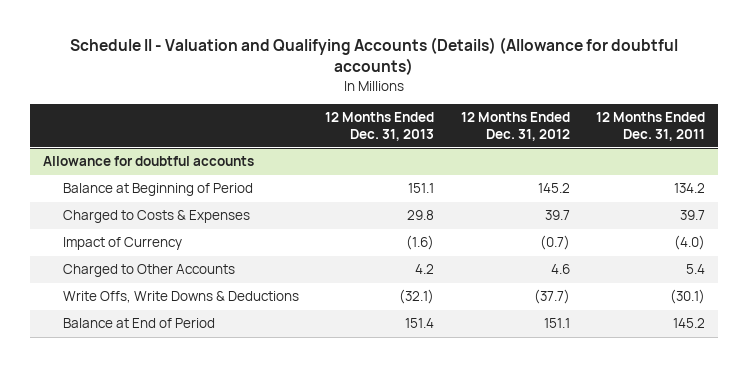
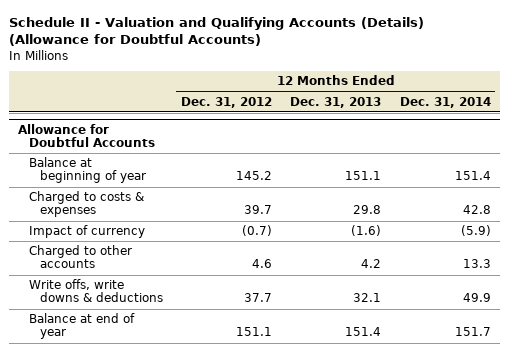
- Schedule II - Valuation and Qualifying Accounts (Details) (Allowance for doubtful accounts)
+ Schedule II - Valuation and Qualifying Accounts (Details) (Allowance for Doubtful Accounts)
- | 12 Months Ended Dec. 31, 2013 | 12 Months Ended Dec. 31, 2012 | 12 Months Ended Dec. 31, 2011
+ | 12 Months Ended Dec. 31, 2012 | 12 Months Ended Dec. 31, 2013 | 12 Months Ended Dec. 31, 2014
- Allowance for doubtful accounts
- Balance at Beginning of Period | 151.1 | 145.2 | 134.2
- Charged to Costs & Expenses | 29.8 | 39.7 | 39.7
- Impact of Currency | (1.6) | (0.7) | (4.0)
- Charged to Other Accounts | 4.2 | 4.6 | 5.4
- Write Offs, Write Downs & Deductions | (32.1) | (37.7) | (30.1)
- Balance at End of Period | 151.4 | 151.1 | 145.2
+ Allowance for Doubtful Accounts
+ Balance at beginning of year | 145.2 | 151.1 | 151.4
+ Charged to costs & expenses | 39.7 | 29.8 | 42.8
+ Impact of currency | (0.7) | (1.6) | (5.9)
+ Charged to other accounts | 4.6 | 4.2 | 13.3
+ Write offs, write downs & deductions | 37.7 | 32.1 | 49.9
+ Balance at end of year | 151.1 | 151.4 | 151.7

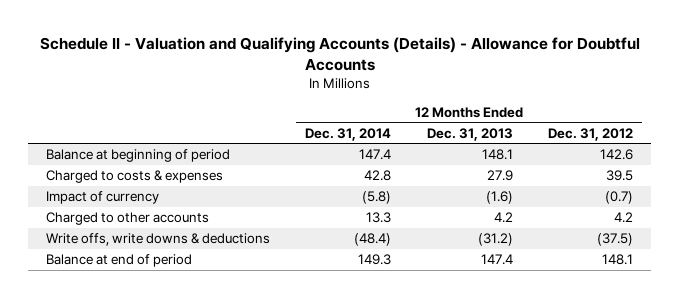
- Schedule II - Valuation and Qualifying Accounts (Details) (Allowance for Doubtful Accounts)
+ Schedule II - Valuation and Qualifying Accounts (Details) - Allowance for Doubtful Accounts
- | 12 Months Ended Dec. 31, 2012 | 12 Months Ended Dec. 31, 2013 | 12 Months Ended Dec. 31, 2014
+ | 12 Months Ended Dec. 31, 2014 | 12 Months Ended Dec. 31, 2013 | 12 Months Ended Dec. 31, 2012
- Allowance for Doubtful Accounts
- Balance at beginning of year | 145.2 | 151.1 | 151.4
- Charged to costs & expenses | 39.7 | 29.8 | 42.8
- Impact of currency | (0.7) | (1.6) | (5.9)
- Charged to other accounts | 4.6 | 4.2 | 13.3
- Write offs, write downs & deductions | 37.7 | 32.1 | 49.9
- Balance at end of year | 151.1 | 151.4 | 151.7
+ Balance at beginning of period | 147.4 | 148.1 | 142.6
+ Charged to costs & expenses | 42.8 | 27.9 | 39.5
+ Impact of currency | (5.8) | (1.6) | (0.7)
+ Charged to other accounts | 13.3 | 4.2 | 4.2
+ Write offs, write downs & deductions | (48.4) | (31.2) | (37.5)
+ Balance at end of period | 149.3 | 147.4 | 148.1

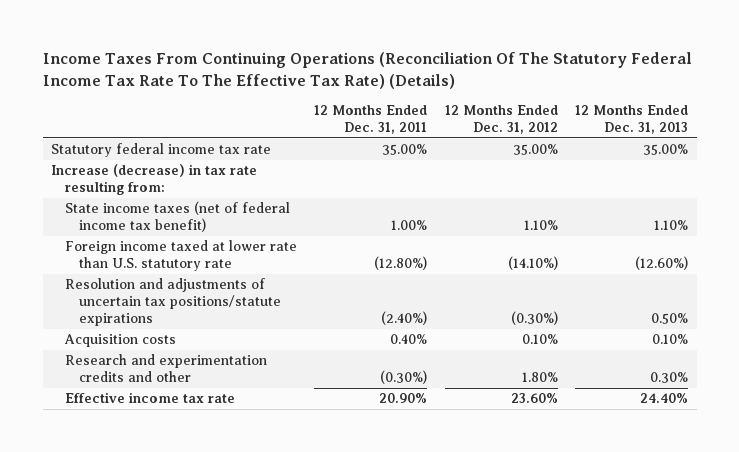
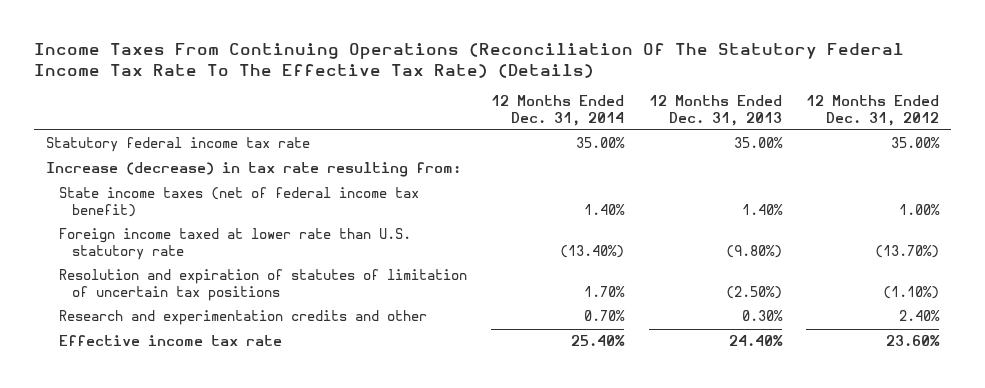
- | 12 Months Ended Dec. 31, 2011 | 12 Months Ended Dec. 31, 2012 | 12 Months Ended Dec. 31, 2013
+ | 12 Months Ended Dec. 31, 2014 | 12 Months Ended Dec. 31, 2013 | 12 Months Ended Dec. 31, 2012
- State income taxes (net of federal income tax benefit) | 1.00% | 1.10% | 1.10%
- Foreign income taxed at lower rate than U.S. statutory rate | (12.80%) | (14.10%) | (12.60%)
- Resolution and adjustments of uncertain tax positions/statute expirations | (2.40%) | (0.30%) | 0.50%
- Acquisition costs | 0.40% | 0.10% | 0.10%
- Research and experimentation credits and other | (0.30%) | 1.80% | 0.30%
+ State income taxes (net of federal income tax benefit) | 1.40% | 1.40% | 1.00%
+ Foreign income taxed at lower rate than U.S. statutory rate | (13.40%) | (9.80%) | (13.70%)
+ Resolution and expiration of statutes of limitation of uncertain tax positions | 1.70% | (2.50%) | (1.10%)
+ Research and experimentation credits and other | 0.70% | 0.30% | 2.40%

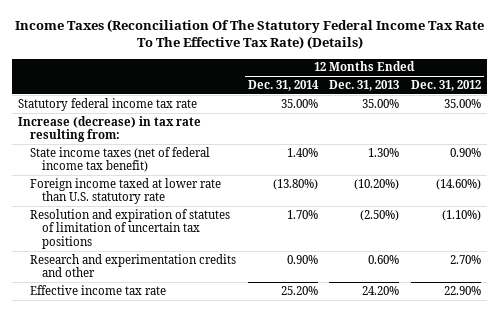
- Income Taxes From Continuing Operations (Reconciliation Of The Statutory Federal Income Tax Rate To The Effective Tax Rate) (Details)
+ Income Taxes (Reconciliation Of The Statutory Federal Income Tax Rate To The Effective Tax Rate) (Details)
- State income taxes (net of federal income tax benefit) | 1.40% | 1.40% | 1.00%
- Foreign income taxed at lower rate than U.S. statutory rate | (13.40%) | (9.80%) | (13.70%)
+ State income taxes (net of federal income tax benefit) | 1.40% | 1.30% | 0.90%
+ Foreign income taxed at lower rate than U.S. statutory rate | (13.80%) | (10.20%) | (14.60%)
- Research and experimentation credits and other | 0.70% | 0.30% | 2.40%
- Effective income tax rate | 25.40% | 24.40% | 23.60%
+ Research and experimentation credits and other | 0.90% | 0.60% | 2.70%
+ Effective income tax rate | 25.20% | 24.20% | 22.90%

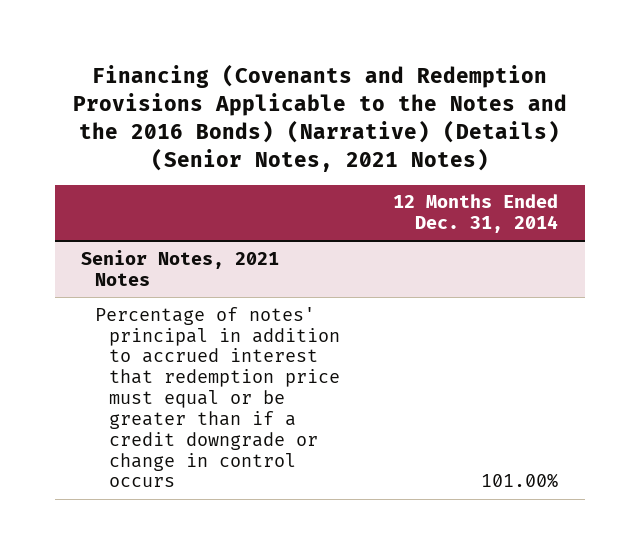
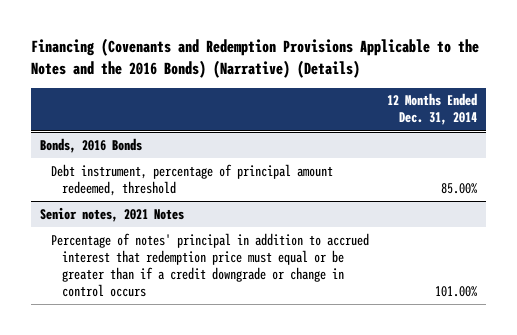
- Financing (Covenants and Redemption Provisions Applicable to the Notes and the 2016 Bonds) (Narrative) (Details) (Senior Notes, 2021 Notes)
+ Financing (Covenants and Redemption Provisions Applicable to the Notes and the 2016 Bonds) (Narrative) (Details)
- Senior Notes, 2021 Notes
+ Bonds, 2016 Bonds
+ Debt instrument, percentage of principal amount redeemed, threshold | 85.00%
+ Senior notes, 2021 Notes

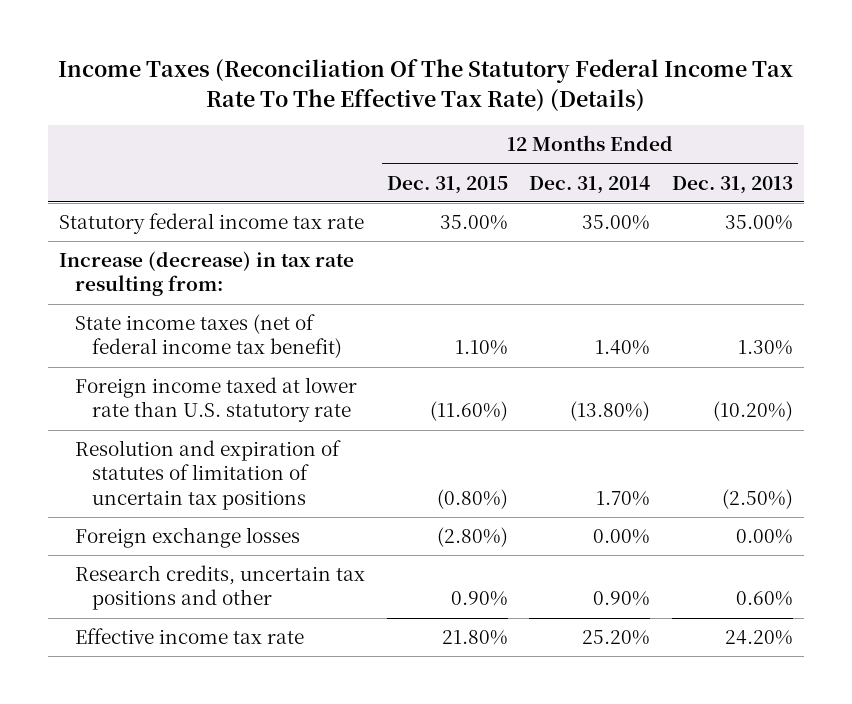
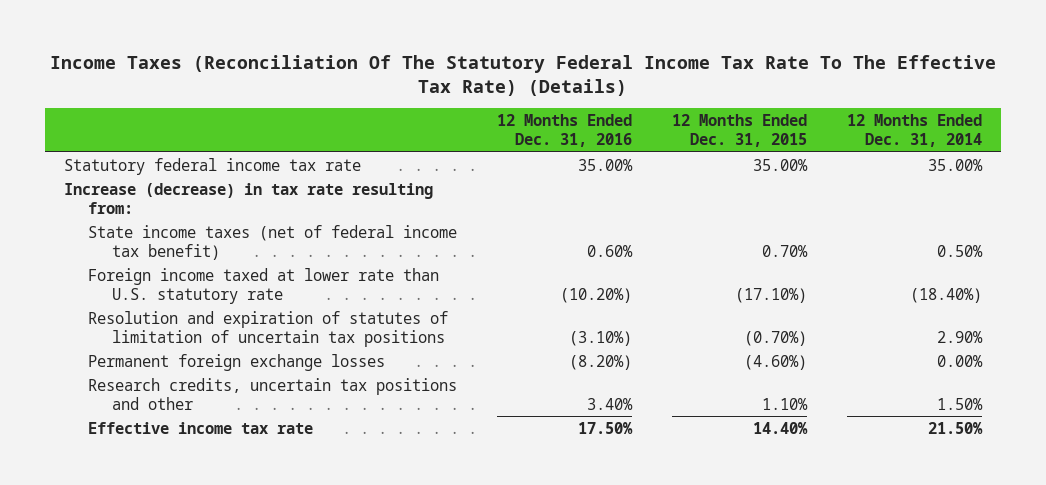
- | 12 Months Ended Dec. 31, 2015 | 12 Months Ended Dec. 31, 2014 | 12 Months Ended Dec. 31, 2013
+ | 12 Months Ended Dec. 31, 2016 | 12 Months Ended Dec. 31, 2015 | 12 Months Ended Dec. 31, 2014
- State income taxes (net of federal income tax benefit) | 1.10% | 1.40% | 1.30%
- Foreign income taxed at lower rate than U.S. statutory rate | (11.60%) | (13.80%) | (10.20%)
- Resolution and expiration of statutes of limitation of uncertain tax positions | (0.80%) | 1.70% | (2.50%)
- Foreign exchange losses | (2.80%) | 0.00% | 0.00%
- Research credits, uncertain tax positions and other | 0.90% | 0.90% | 0.60%
- Effective income tax rate | 21.80% | 25.20% | 24.20%
+ State income taxes (net of federal income tax benefit) | 0.60% | 0.70% | 0.50%
+ Foreign income taxed at lower rate than U.S. statutory rate | (10.20%) | (17.10%) | (18.40%)
+ Resolution and expiration of statutes of limitation of uncertain tax positions | (3.10%) | (0.70%) | 2.90%
+ Permanent foreign exchange losses | (8.20%) | (4.60%) | 0.00%
+ Research credits, uncertain tax positions and other | 3.40% | 1.10% | 1.50%
+ Effective income tax rate | 17.50% | 14.40% | 21.50%

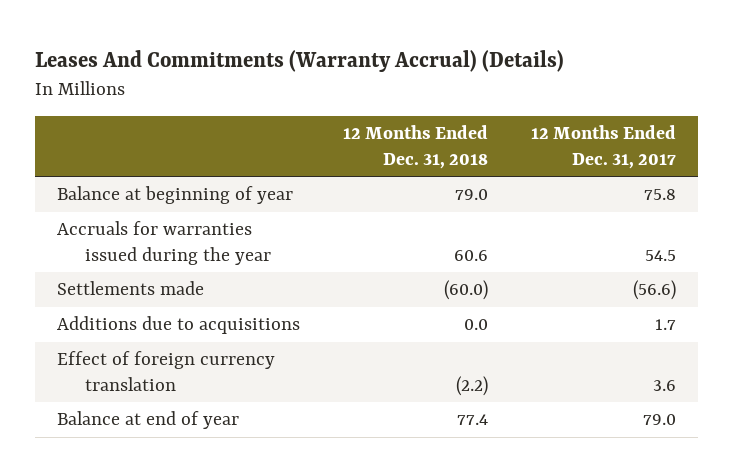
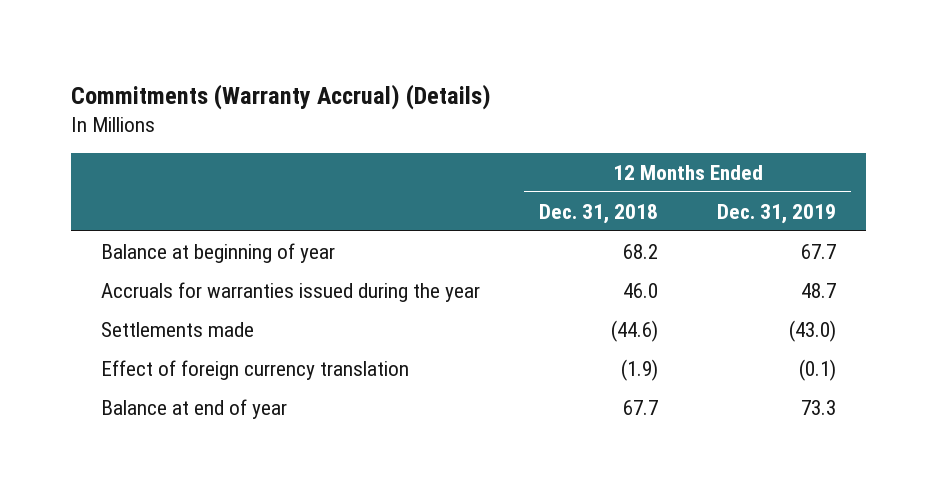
- Leases And Commitments (Warranty Accrual) (Details)
+ Commitments (Warranty Accrual) (Details)
- | 12 Months Ended Dec. 31, 2018 | 12 Months Ended Dec. 31, 2017
+ | 12 Months Ended Dec. 31, 2018 | 12 Months Ended Dec. 31, 2019
- Balance at beginning of year | 79.0 | 75.8
- Accruals for warranties issued during the year | 60.6 | 54.5
- Settlements made | (60.0) | (56.6)
- Additions due to acquisitions | 0.0 | 1.7
- Effect of foreign currency translation | (2.2) | 3.6
- Balance at end of year | 77.4 | 79.0
+ Balance at beginning of year | 68.2 | 67.7
+ Accruals for warranties issued during the year | 46.0 | 48.7
+ Settlements made | (44.6) | (43.0)
+ Effect of foreign currency translation | (1.9) | (0.1)
+ Balance at end of year | 67.7 | 73.3

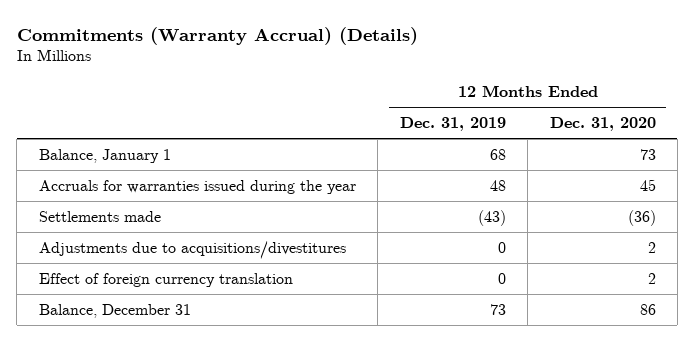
- | 12 Months Ended Dec. 31, 2018 | 12 Months Ended Dec. 31, 2019
+ | 12 Months Ended Dec. 31, 2019 | 12 Months Ended Dec. 31, 2020
- Balance at beginning of year | 68.2 | 67.7
- Accruals for warranties issued during the year | 46.0 | 48.7
- Settlements made | (44.6) | (43.0)
- Effect of foreign currency translation | (1.9) | (0.1)
- Balance at end of year | 67.7 | 73.3
+ Balance, January 1 | 68 | 73
+ Accruals for warranties issued during the year | 48 | 45
+ Settlements made | (43) | (36)
+ Adjustments due to acquisitions/divestitures | 0 | 2
+ Effect of foreign currency translation | 0 | 2
+ Balance, December 31 | 73 | 86

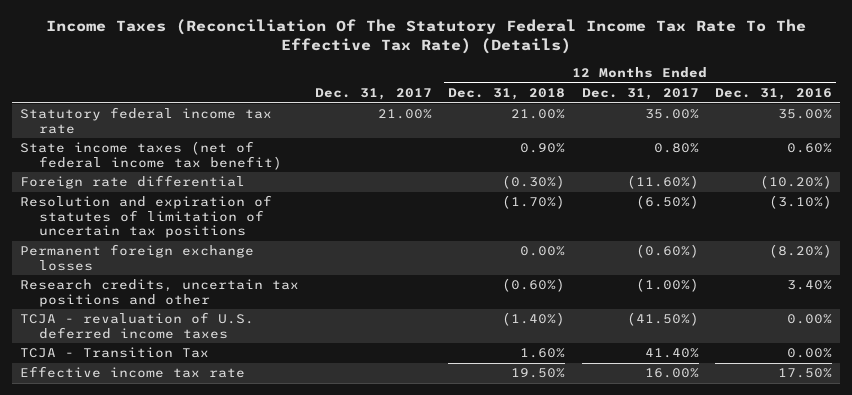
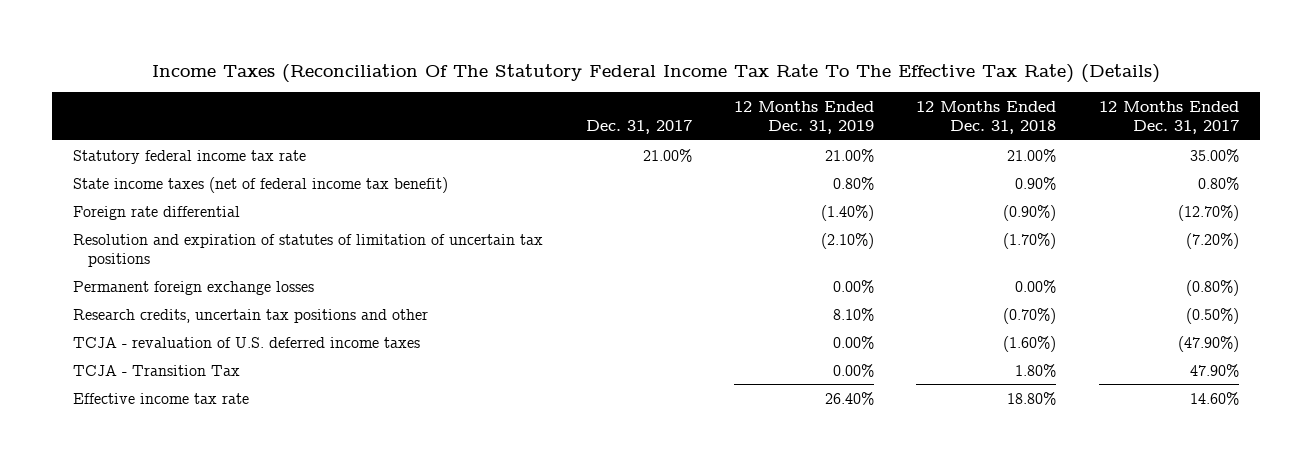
- | Dec. 31, 2017 | 12 Months Ended Dec. 31, 2018 | 12 Months Ended Dec. 31, 2017 | 12 Months Ended Dec. 31, 2016
+ | Dec. 31, 2017 | 12 Months Ended Dec. 31, 2019 | 12 Months Ended Dec. 31, 2018 | 12 Months Ended Dec. 31, 2017
- Foreign rate differential | | (0.30%) | (11.60%) | (10.20%)
- Resolution and expiration of statutes of limitation of uncertain tax positions | | (1.70%) | (6.50%) | (3.10%)
- Permanent foreign exchange losses | | 0.00% | (0.60%) | (8.20%)
- Research credits, uncertain tax positions and other | | (0.60%) | (1.00%) | 3.40%
- TCJA - revaluation of U.S. deferred income taxes | | (1.40%) | (41.50%) | 0.00%
- TCJA - Transition Tax | | 1.60% | 41.40% | 0.00%
- Effective income tax rate | | 19.50% | 16.00% | 17.50%
+ Foreign rate differential | | (1.40%) | (0.90%) | (12.70%)
+ Resolution and expiration of statutes of limitation of uncertain tax positions | | (2.10%) | (1.70%) | (7.20%)
+ Permanent foreign exchange losses | | 0.00% | 0.00% | (0.80%)
+ Research credits, uncertain tax positions and other | | 8.10% | (0.70%) | (0.50%)
+ TCJA - revaluation of U.S. deferred income taxes | | 0.00% | (1.60%) | (47.90%)
+ TCJA - Transition Tax | | 0.00% | 1.80% | 47.90%
+ Effective income tax rate | | 26.40% | 18.80% | 14.60%

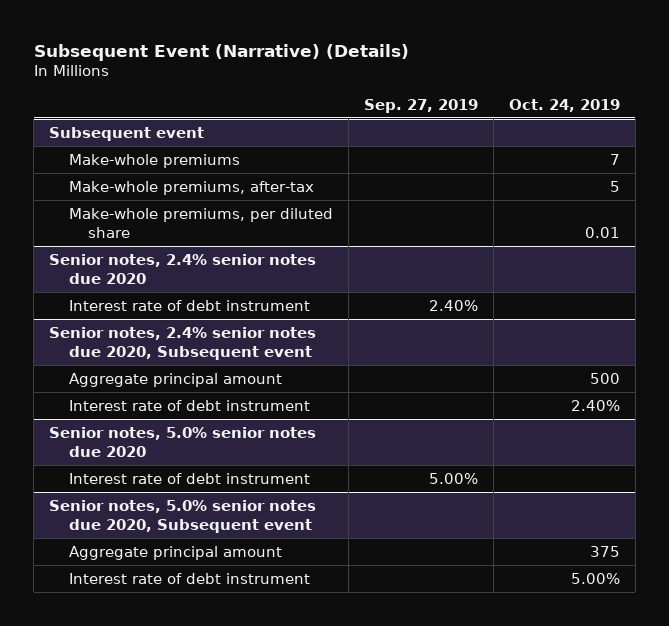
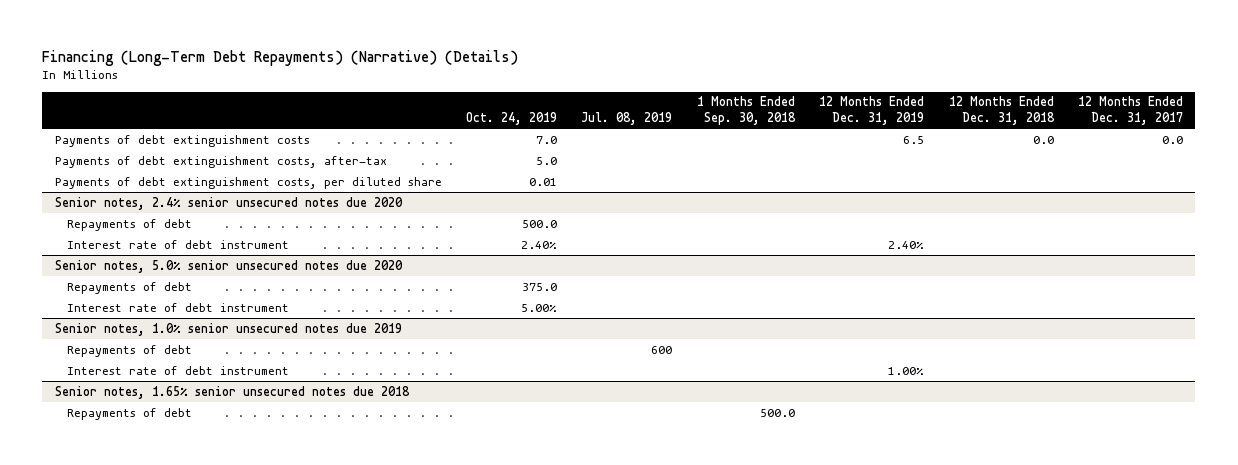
- Subsequent Event (Narrative) (Details)
+ Financing (Long-Term Debt Repayments) (Narrative) (Details)
- | Sep. 27, 2019 | Oct. 24, 2019
+ | Oct. 24, 2019 | Jul. 08, 2019 | 1 Months Ended Sep. 30, 2018 | 12 Months Ended Dec. 31, 2019 | 12 Months Ended Dec. 31, 2018 | 12 Months Ended Dec. 31, 2017
- Subsequent event
- Make-whole premiums | | 7
- Make-whole premiums, after-tax | | 5
- Make-whole premiums, per diluted share | | 0.01
- Senior notes, 2.4% senior notes due 2020
- Interest rate of debt instrument | 2.40% |
- Senior notes, 2.4% senior notes due 2020, Subsequent event
- Aggregate principal amount | | 500
+ Payments of debt extinguishment costs | 7.0 | | | 6.5 | 0.0 | 0.0
+ Payments of debt extinguishment costs, after-tax | 5.0 | | | | |
+ Payments of debt extinguishment costs, per diluted share | 0.01 | | | | |
+ Senior notes, 2.4% senior unsecured notes due 2020
+ Repayments of debt | 500.0 | | | | |
- Senior notes, 5.0% senior notes due 2020
- Interest rate of debt instrument | 5.00% |
- Senior notes, 5.0% senior notes due 2020, Subsequent event
- Aggregate principal amount | | 375
+ Senior notes, 5.0% senior unsecured notes due 2020
+ Repayments of debt | 375.0 | | | | |
+ Senior notes, 1.0% senior unsecured notes due 2019
+ Repayments of debt | | 600 | | | |
+ Interest rate of debt instrument | | | | 1.00% | |
+ Senior notes, 1.65% senior unsecured notes due 2018
+ Repayments of debt | | | 500.0 | | |

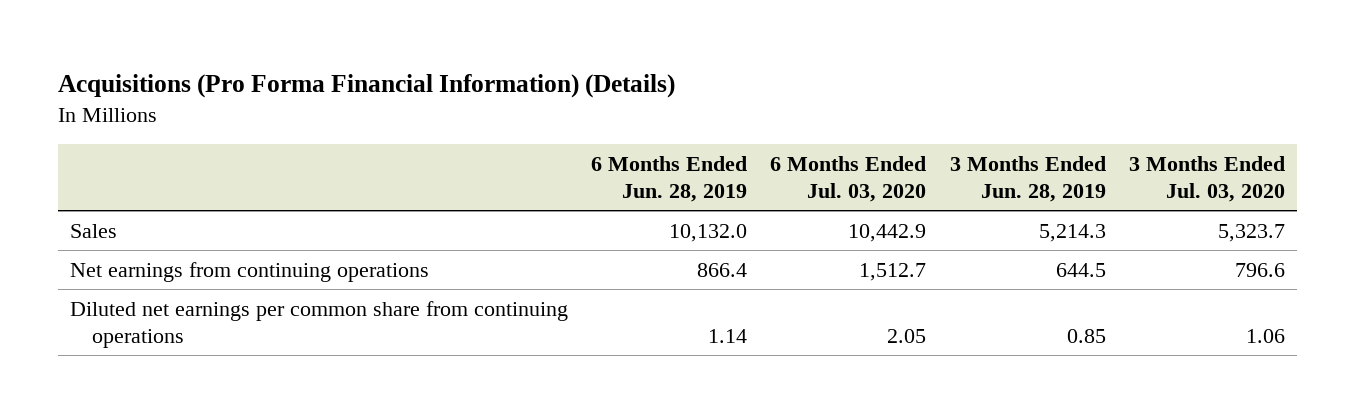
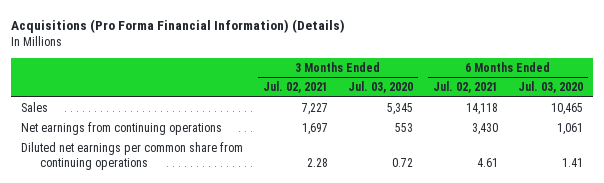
- | 6 Months Ended Jun. 28, 2019 | 6 Months Ended Jul. 03, 2020 | 3 Months Ended Jun. 28, 2019 | 3 Months Ended Jul. 03, 2020
+ | 3 Months Ended Jul. 02, 2021 | 3 Months Ended Jul. 03, 2020 | 6 Months Ended Jul. 02, 2021 | 6 Months Ended Jul. 03, 2020
- Sales | 10,132.0 | 10,442.9 | 5,214.3 | 5,323.7
- Net earnings from continuing operations | 866.4 | 1,512.7 | 644.5 | 796.6
- Diluted net earnings per common share from continuing operations | 1.14 | 2.05 | 0.85 | 1.06
+ Sales | 7,227 | 5,345 | 14,118 | 10,465
+ Net earnings from continuing operations | 1,697 | 553 | 3,430 | 1,061
+ Diluted net earnings per common share from continuing operations | 2.28 | 0.72 | 4.61 | 1.41

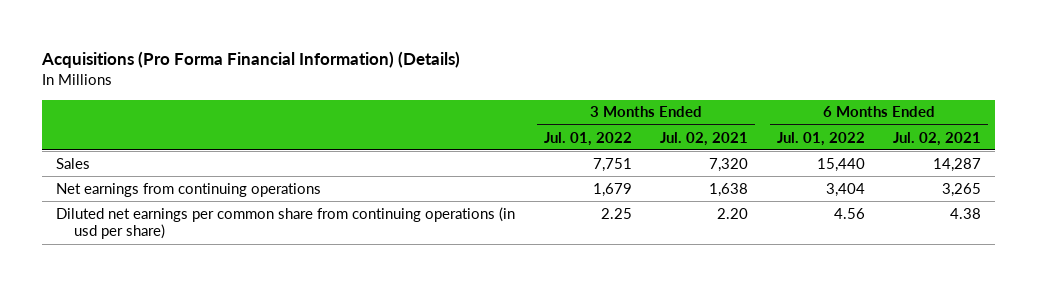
- | 3 Months Ended Jul. 02, 2021 | 3 Months Ended Jul. 03, 2020 | 6 Months Ended Jul. 02, 2021 | 6 Months Ended Jul. 03, 2020
+ | 3 Months Ended Jul. 01, 2022 | 3 Months Ended Jul. 02, 2021 | 6 Months Ended Jul. 01, 2022 | 6 Months Ended Jul. 02, 2021
- Sales | 7,227 | 5,345 | 14,118 | 10,465
- Net earnings from continuing operations | 1,697 | 553 | 3,430 | 1,061
- Diluted net earnings per common share from continuing operations | 2.28 | 0.72 | 4.61 | 1.41
+ Sales | 7,751 | 7,320 | 15,440 | 14,287
+ Net earnings from continuing operations | 1,679 | 1,638 | 3,404 | 3,265
+ Diluted net earnings per common share from continuing operations (in usd per share) | 2.25 | 2.20 | 4.56 | 4.38

